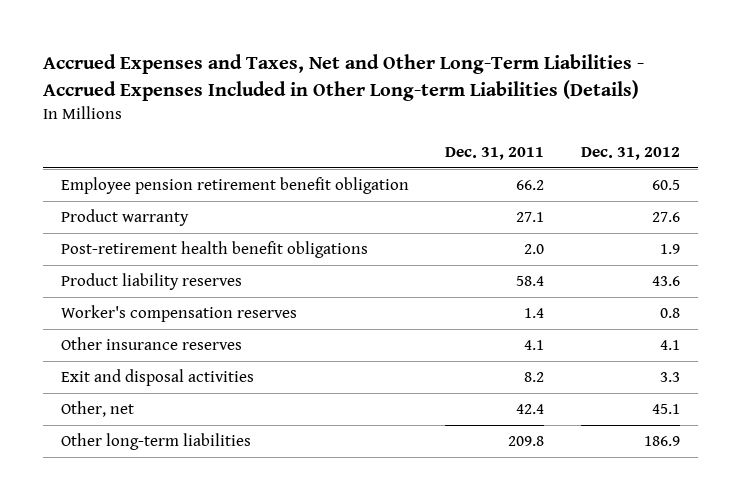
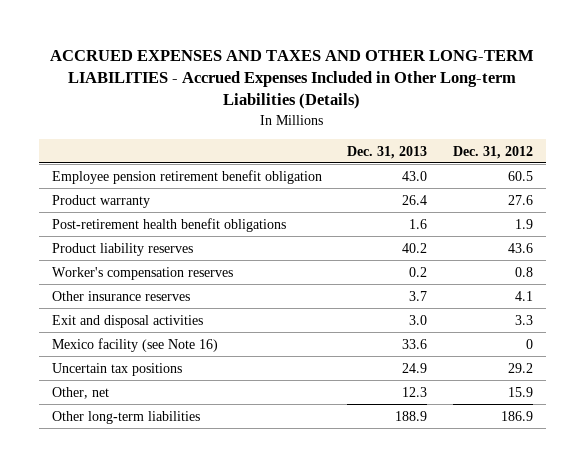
- Accrued Expenses and Taxes, Net and Other Long-Term Liabilities - Accrued Expenses Included in Other Long-term Liabilities (Details)
+ ACCRUED EXPENSES AND TAXES AND OTHER LONG-TERM LIABILITIES - Accrued Expenses Included in Other Long-term Liabilities (Details)
- | Dec. 31, 2011 | Dec. 31, 2012
+ | Dec. 31, 2013 | Dec. 31, 2012
- Other, net | 42.4 | 45.1
+ Mexico facility (see Note 16) | 33.6 | 0
+ Uncertain tax positions | 24.9 | 29.2
+ Other, net | 12.3 | 15.9

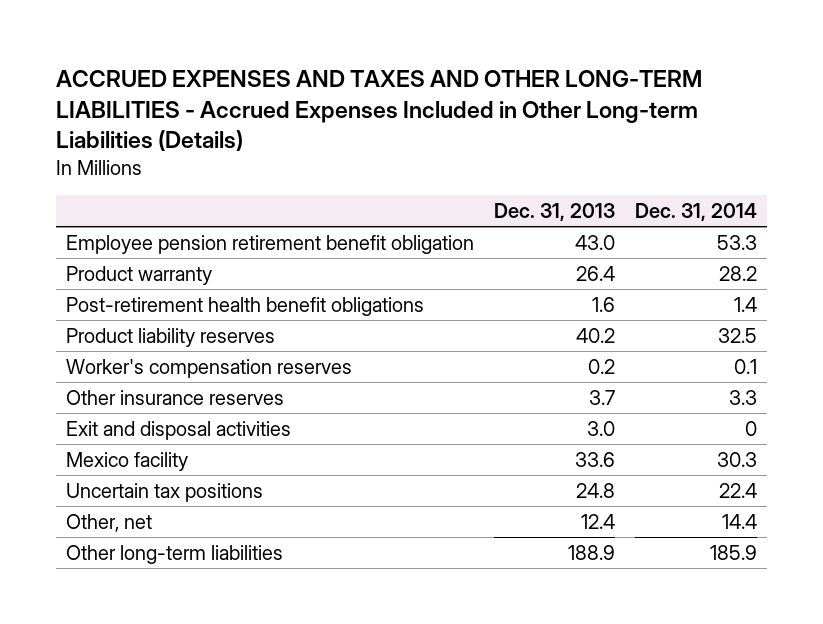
- | Dec. 31, 2013 | Dec. 31, 2012
+ | Dec. 31, 2013 | Dec. 31, 2014
- Mexico facility (see Note 16) | 33.6 | 0
- Uncertain tax positions | 24.9 | 29.2
- Other, net | 12.3 | 15.9
+ Mexico facility | 33.6 | 30.3
+ Uncertain tax positions | 24.8 | 22.4
+ Other, net | 12.4 | 14.4

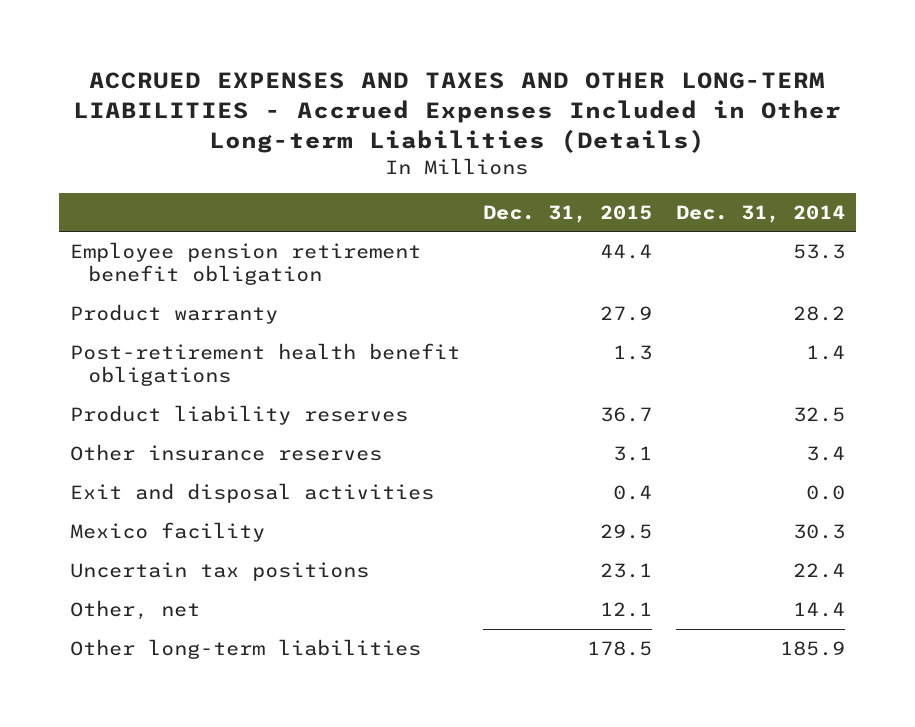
- | Dec. 31, 2013 | Dec. 31, 2014
+ | Dec. 31, 2015 | Dec. 31, 2014
- Worker's compensation reserves | 0.2 | 0.1
- Other insurance reserves | 3.7 | 3.3
- Exit and disposal activities | 3.0 | 0
+ Other insurance reserves | 3.1 | 3.4
+ Exit and disposal activities | 0.4 | 0.0

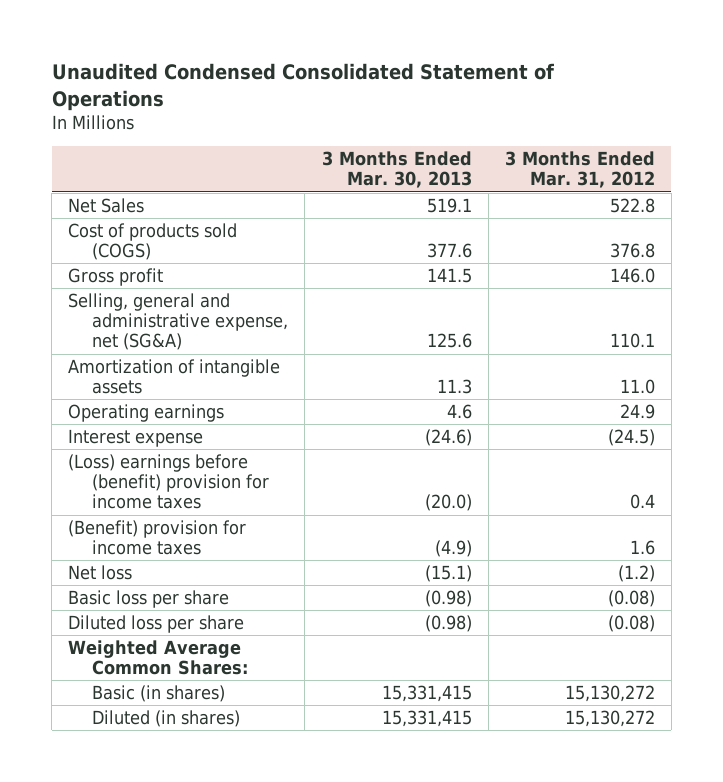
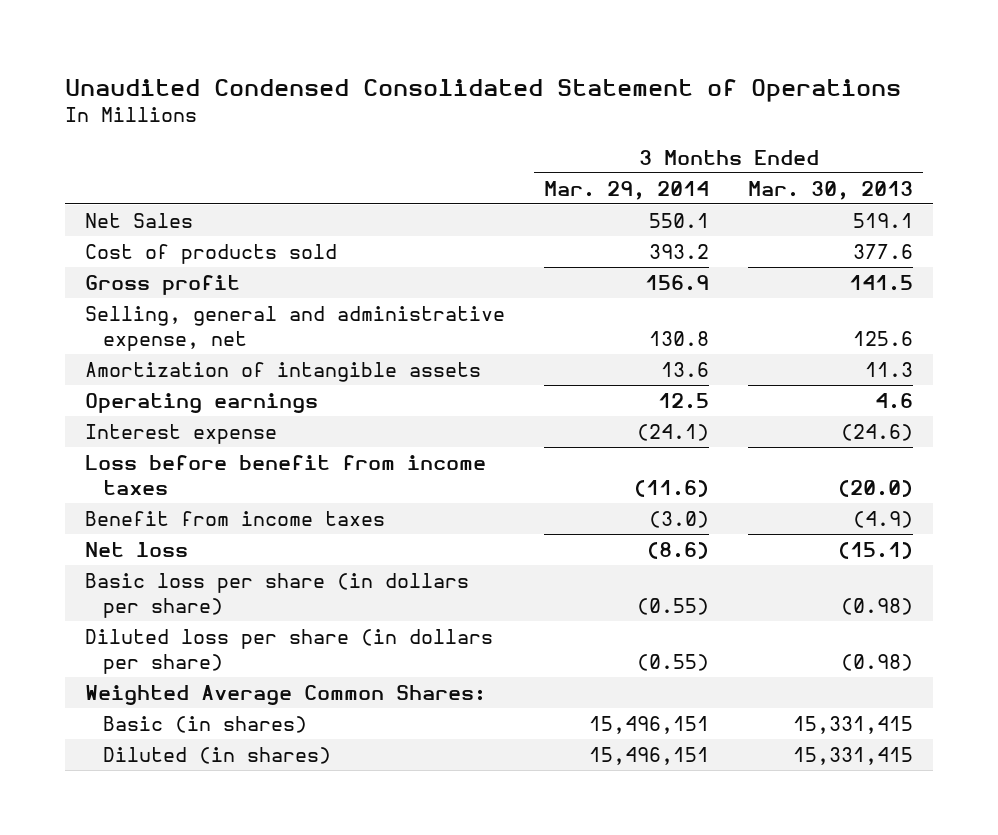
- | 3 Months Ended Mar. 30, 2013 | 3 Months Ended Mar. 31, 2012
+ | 3 Months Ended Mar. 29, 2014 | 3 Months Ended Mar. 30, 2013
- Cost of products sold (COGS) | 377.6 | 376.8
+ Cost of products sold | 393.2 | 377.6
- Selling, general and administrative expense, net (SG&A) | 125.6 | 110.1
+ Selling, general and administrative expense, net | 130.8 | 125.6
- (Loss) earnings before (benefit) provision for income taxes | (20.0) | 0.4
- (Benefit) provision for income taxes | (4.9) | 1.6
+ Loss before benefit from income taxes | (11.6) | (20.0)
+ Benefit from income taxes | (3.0) | (4.9)
- Basic loss per share | (0.98) | (0.08)
- Diluted loss per share | (0.98) | (0.08)
+ Basic loss per share (in dollars per share) | (0.55) | (0.98)
+ Diluted loss per share (in dollars per share) | (0.55) | (0.98)

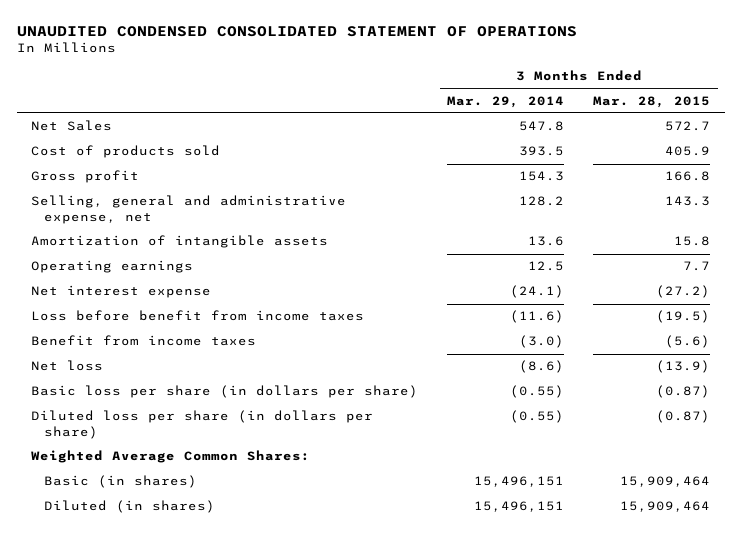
- Unaudited Condensed Consolidated Statement of Operations
+ UNAUDITED CONDENSED CONSOLIDATED STATEMENT OF OPERATIONS
- | 3 Months Ended Mar. 29, 2014 | 3 Months Ended Mar. 30, 2013
+ | 3 Months Ended Mar. 29, 2014 | 3 Months Ended Mar. 28, 2015
- Net Sales | 550.1 | 519.1
- Cost of products sold | 393.2 | 377.6
- Gross profit | 156.9 | 141.5
- Selling, general and administrative expense, net | 130.8 | 125.6
+ Net Sales | 547.8 | 572.7
+ Cost of products sold | 393.5 | 405.9
+ Gross profit | 154.3 | 166.8
+ Selling, general and administrative expense, net | 128.2 | 143.3
- Interest expense | (24.1) | (24.6)
+ Net interest expense | (24.1) | (27.2)

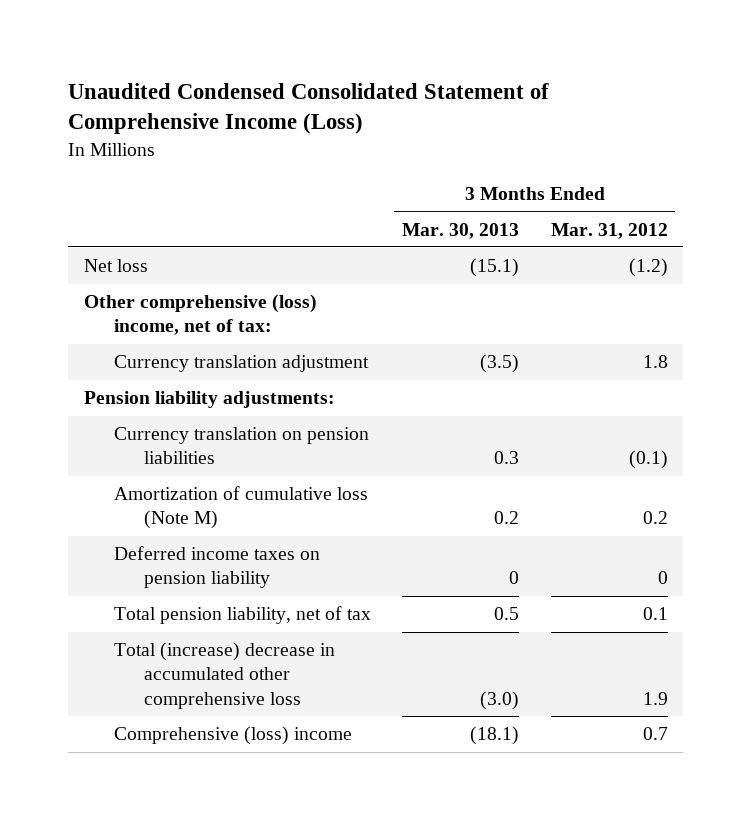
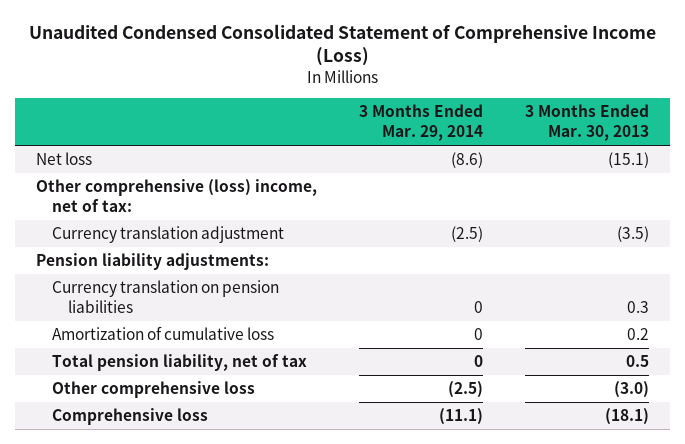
- | 3 Months Ended Mar. 30, 2013 | 3 Months Ended Mar. 31, 2012
+ | 3 Months Ended Mar. 29, 2014 | 3 Months Ended Mar. 30, 2013
- Amortization of cumulative loss (Note M) | 0.2 | 0.2
- Deferred income taxes on pension liability | 0 | 0
+ Amortization of cumulative loss | 0 | 0.2
- Total (increase) decrease in accumulated other comprehensive loss | (3.0) | 1.9
- Comprehensive (loss) income | (18.1) | 0.7
+ Other comprehensive loss | (2.5) | (3.0)
+ Comprehensive loss | (11.1) | (18.1)

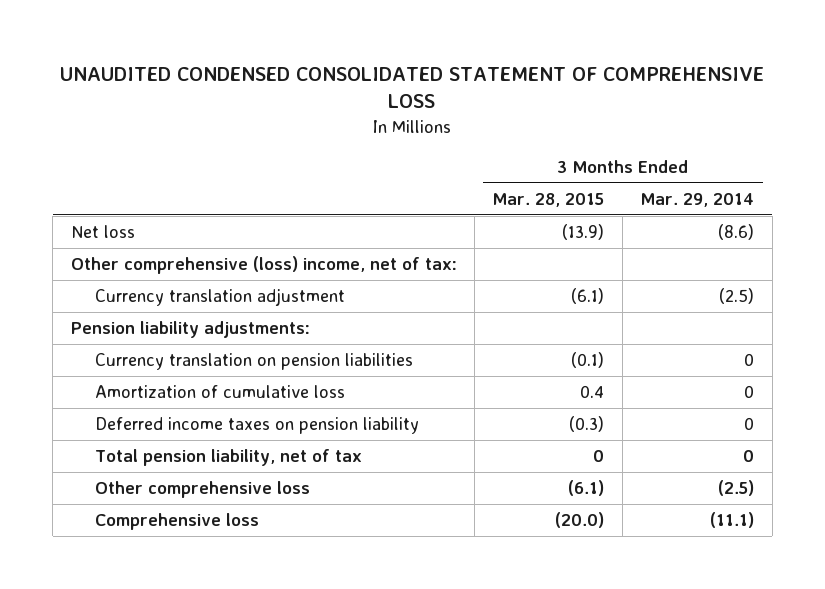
- Unaudited Condensed Consolidated Statement of Comprehensive Income (Loss)
+ UNAUDITED CONDENSED CONSOLIDATED STATEMENT OF COMPREHENSIVE LOSS
- | 3 Months Ended Mar. 29, 2014 | 3 Months Ended Mar. 30, 2013
+ | 3 Months Ended Mar. 28, 2015 | 3 Months Ended Mar. 29, 2014
+ Deferred income taxes on pension liability | (0.3) | 0

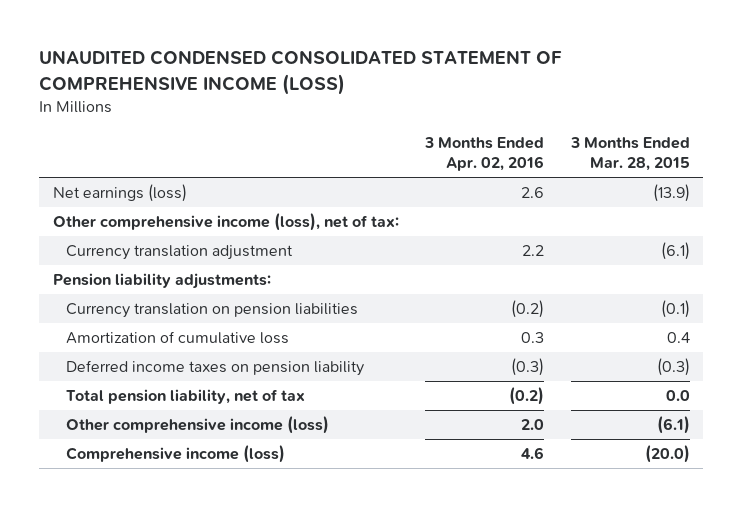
- UNAUDITED CONDENSED CONSOLIDATED STATEMENT OF COMPREHENSIVE LOSS
+ UNAUDITED CONDENSED CONSOLIDATED STATEMENT OF COMPREHENSIVE INCOME (LOSS)
- | 3 Months Ended Mar. 28, 2015 | 3 Months Ended Mar. 29, 2014
+ | 3 Months Ended Apr. 02, 2016 | 3 Months Ended Mar. 28, 2015
- Net loss | (13.9) | (8.6)
- Other comprehensive (loss) income, net of tax:
+ Net earnings (loss) | 2.6 | (13.9)
+ Other comprehensive income (loss), net of tax:
- Total pension liability, net of tax | 0 | 0
- Other comprehensive loss | (6.1) | (2.5)
- Comprehensive loss | (20.0) | (11.1)
+ Total pension liability, net of tax | (0.2) | 0.0
+ Other comprehensive income (loss) | 2.0 | (6.1)
+ Comprehensive income (loss) | 4.6 | (20.0)

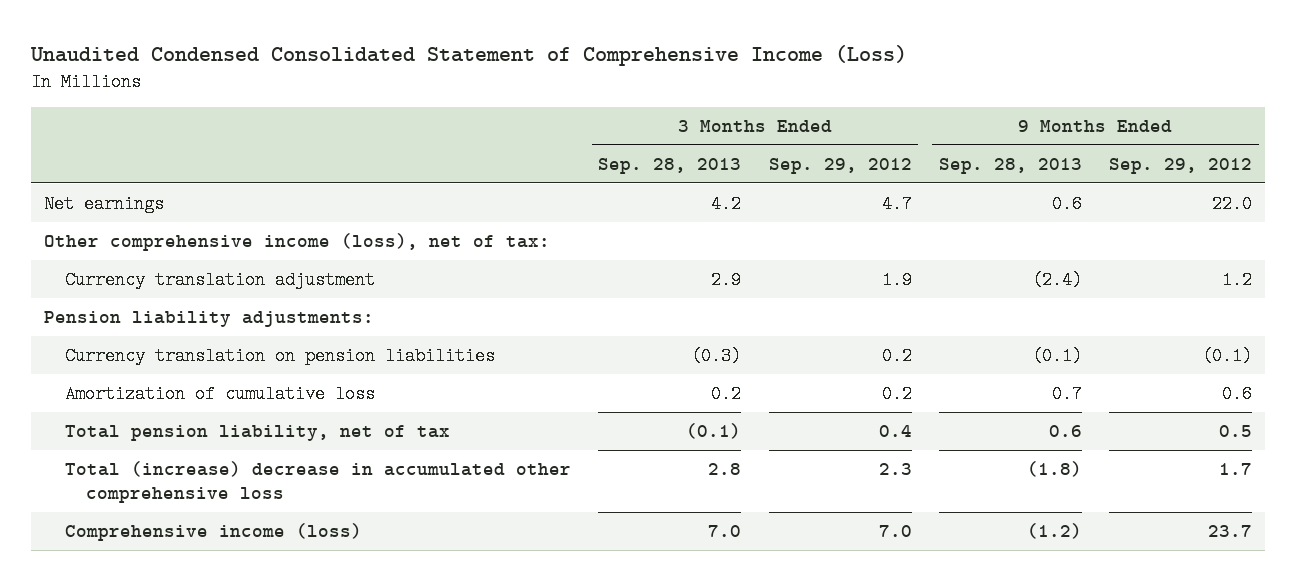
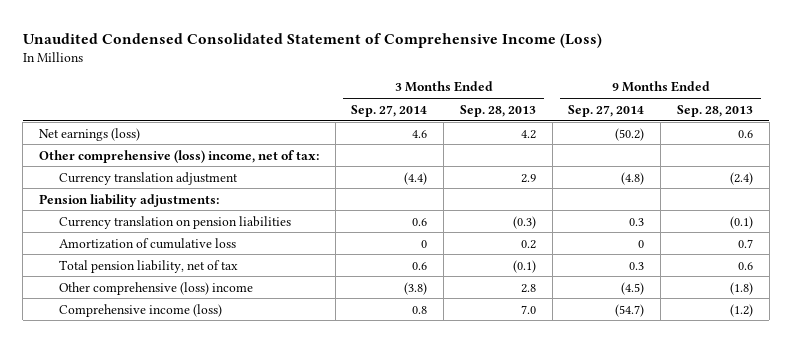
- | 3 Months Ended Sep. 28, 2013 | 3 Months Ended Sep. 29, 2012 | 9 Months Ended Sep. 28, 2013 | 9 Months Ended Sep. 29, 2012
+ | 3 Months Ended Sep. 27, 2014 | 3 Months Ended Sep. 28, 2013 | 9 Months Ended Sep. 27, 2014 | 9 Months Ended Sep. 28, 2013
- Net earnings | 4.2 | 4.7 | 0.6 | 22.0
- Other comprehensive income (loss), net of tax:
+ Net earnings (loss) | 4.6 | 4.2 | (50.2) | 0.6
+ Other comprehensive (loss) income, net of tax:
- Total (increase) decrease in accumulated other comprehensive loss | 2.8 | 2.3 | (1.8) | 1.7
+ Other comprehensive (loss) income | (3.8) | 2.8 | (4.5) | (1.8)

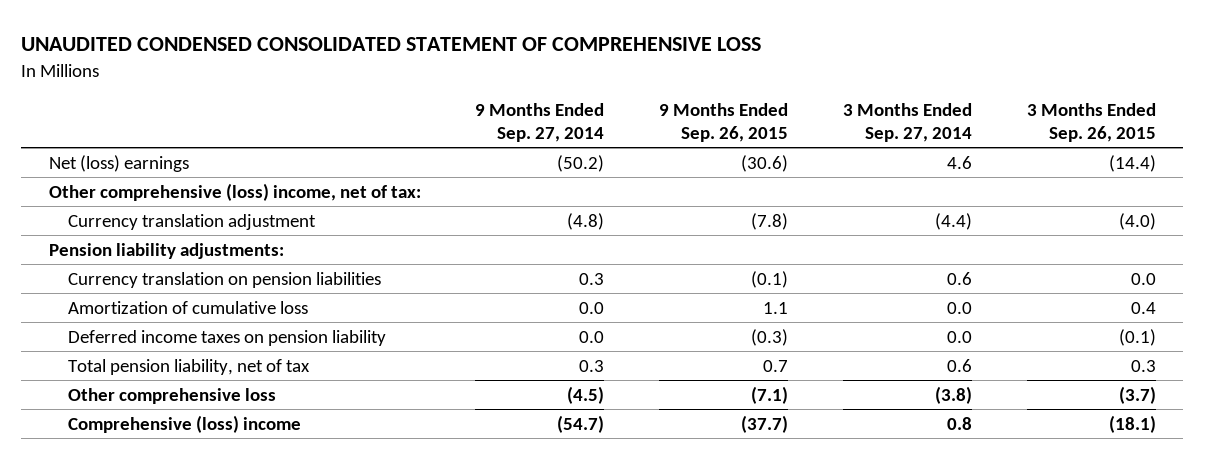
- Unaudited Condensed Consolidated Statement of Comprehensive Income (Loss)
+ UNAUDITED CONDENSED CONSOLIDATED STATEMENT OF COMPREHENSIVE LOSS
- | 3 Months Ended Sep. 27, 2014 | 3 Months Ended Sep. 28, 2013 | 9 Months Ended Sep. 27, 2014 | 9 Months Ended Sep. 28, 2013
+ | 9 Months Ended Sep. 27, 2014 | 9 Months Ended Sep. 26, 2015 | 3 Months Ended Sep. 27, 2014 | 3 Months Ended Sep. 26, 2015
- Net earnings (loss) | 4.6 | 4.2 | (50.2) | 0.6
+ Net (loss) earnings | (50.2) | (30.6) | 4.6 | (14.4)
- Amortization of cumulative loss | 0 | 0.2 | 0 | 0.7
+ Amortization of cumulative loss | 0.0 | 1.1 | 0.0 | 0.4
+ Deferred income taxes on pension liability | 0.0 | (0.3) | 0.0 | (0.1)
- Other comprehensive (loss) income | (3.8) | 2.8 | (4.5) | (1.8)
- Comprehensive income (loss) | 0.8 | 7.0 | (54.7) | (1.2)
+ Other comprehensive loss | (4.5) | (7.1) | (3.8) | (3.7)
+ Comprehensive (loss) income | (54.7) | (37.7) | 0.8 | (18.1)

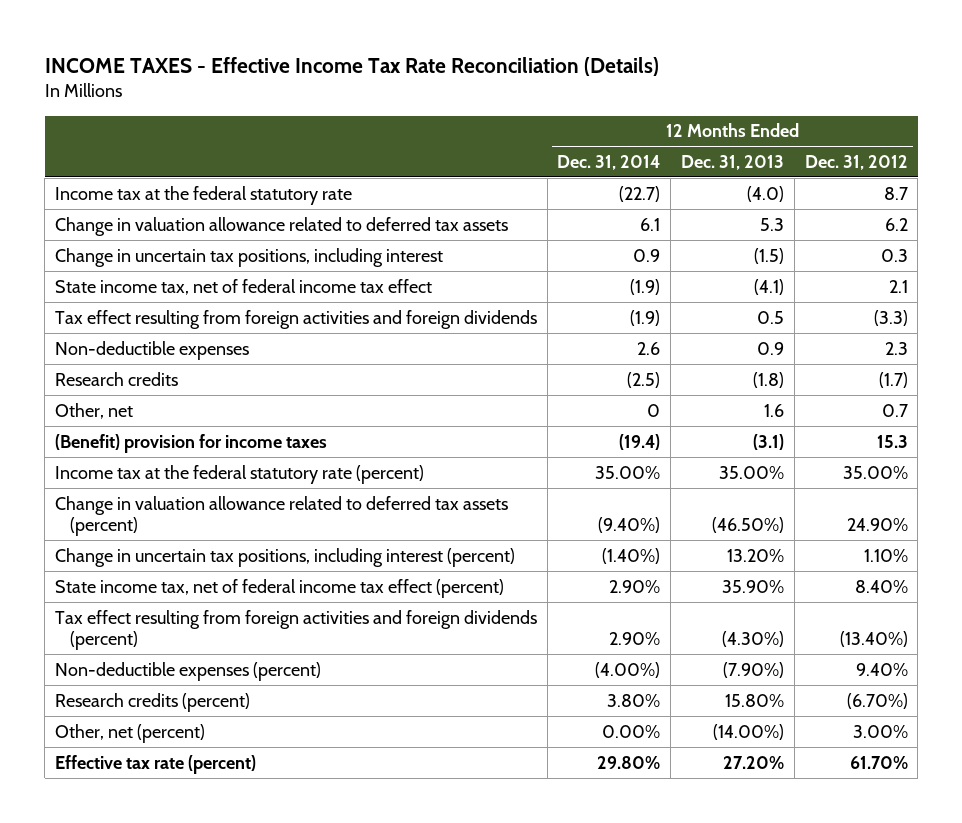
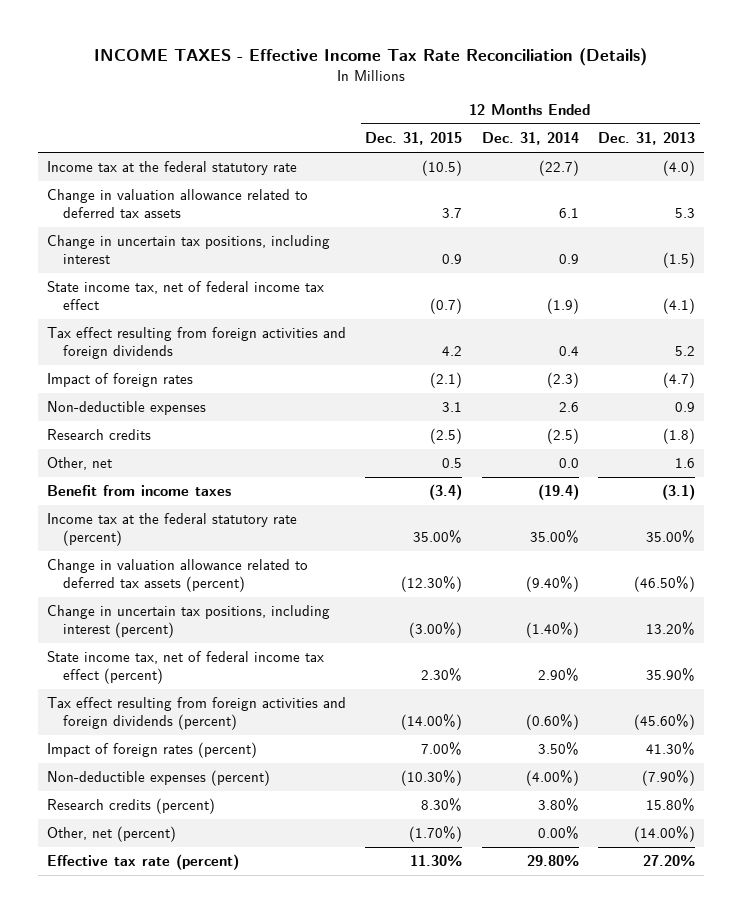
- | 12 Months Ended Dec. 31, 2014 | 12 Months Ended Dec. 31, 2013 | 12 Months Ended Dec. 31, 2012
+ | 12 Months Ended Dec. 31, 2015 | 12 Months Ended Dec. 31, 2014 | 12 Months Ended Dec. 31, 2013
- Tax effect resulting from foreign activities and foreign dividends | (1.9) | 0.5 | (3.3)
+ Tax effect resulting from foreign activities and foreign dividends | 4.2 | 0.4 | 5.2
+ Impact of foreign rates | (2.1) | (2.3) | (4.7)
- Other, net | 0 | 1.6 | 0.7
- (Benefit) provision for income taxes | (19.4) | (3.1) | 15.3
+ Other, net | 0.5 | 0.0 | 1.6
+ Benefit from income taxes | (3.4) | (19.4) | (3.1)
- Tax effect resulting from foreign activities and foreign dividends (percent) | 2.90% | (4.30%) | (13.40%)
+ Tax effect resulting from foreign activities and foreign dividends (percent) | (14.00%) | (0.60%) | (45.60%)
+ Impact of foreign rates (percent) | 7.00% | 3.50% | 41.30%

